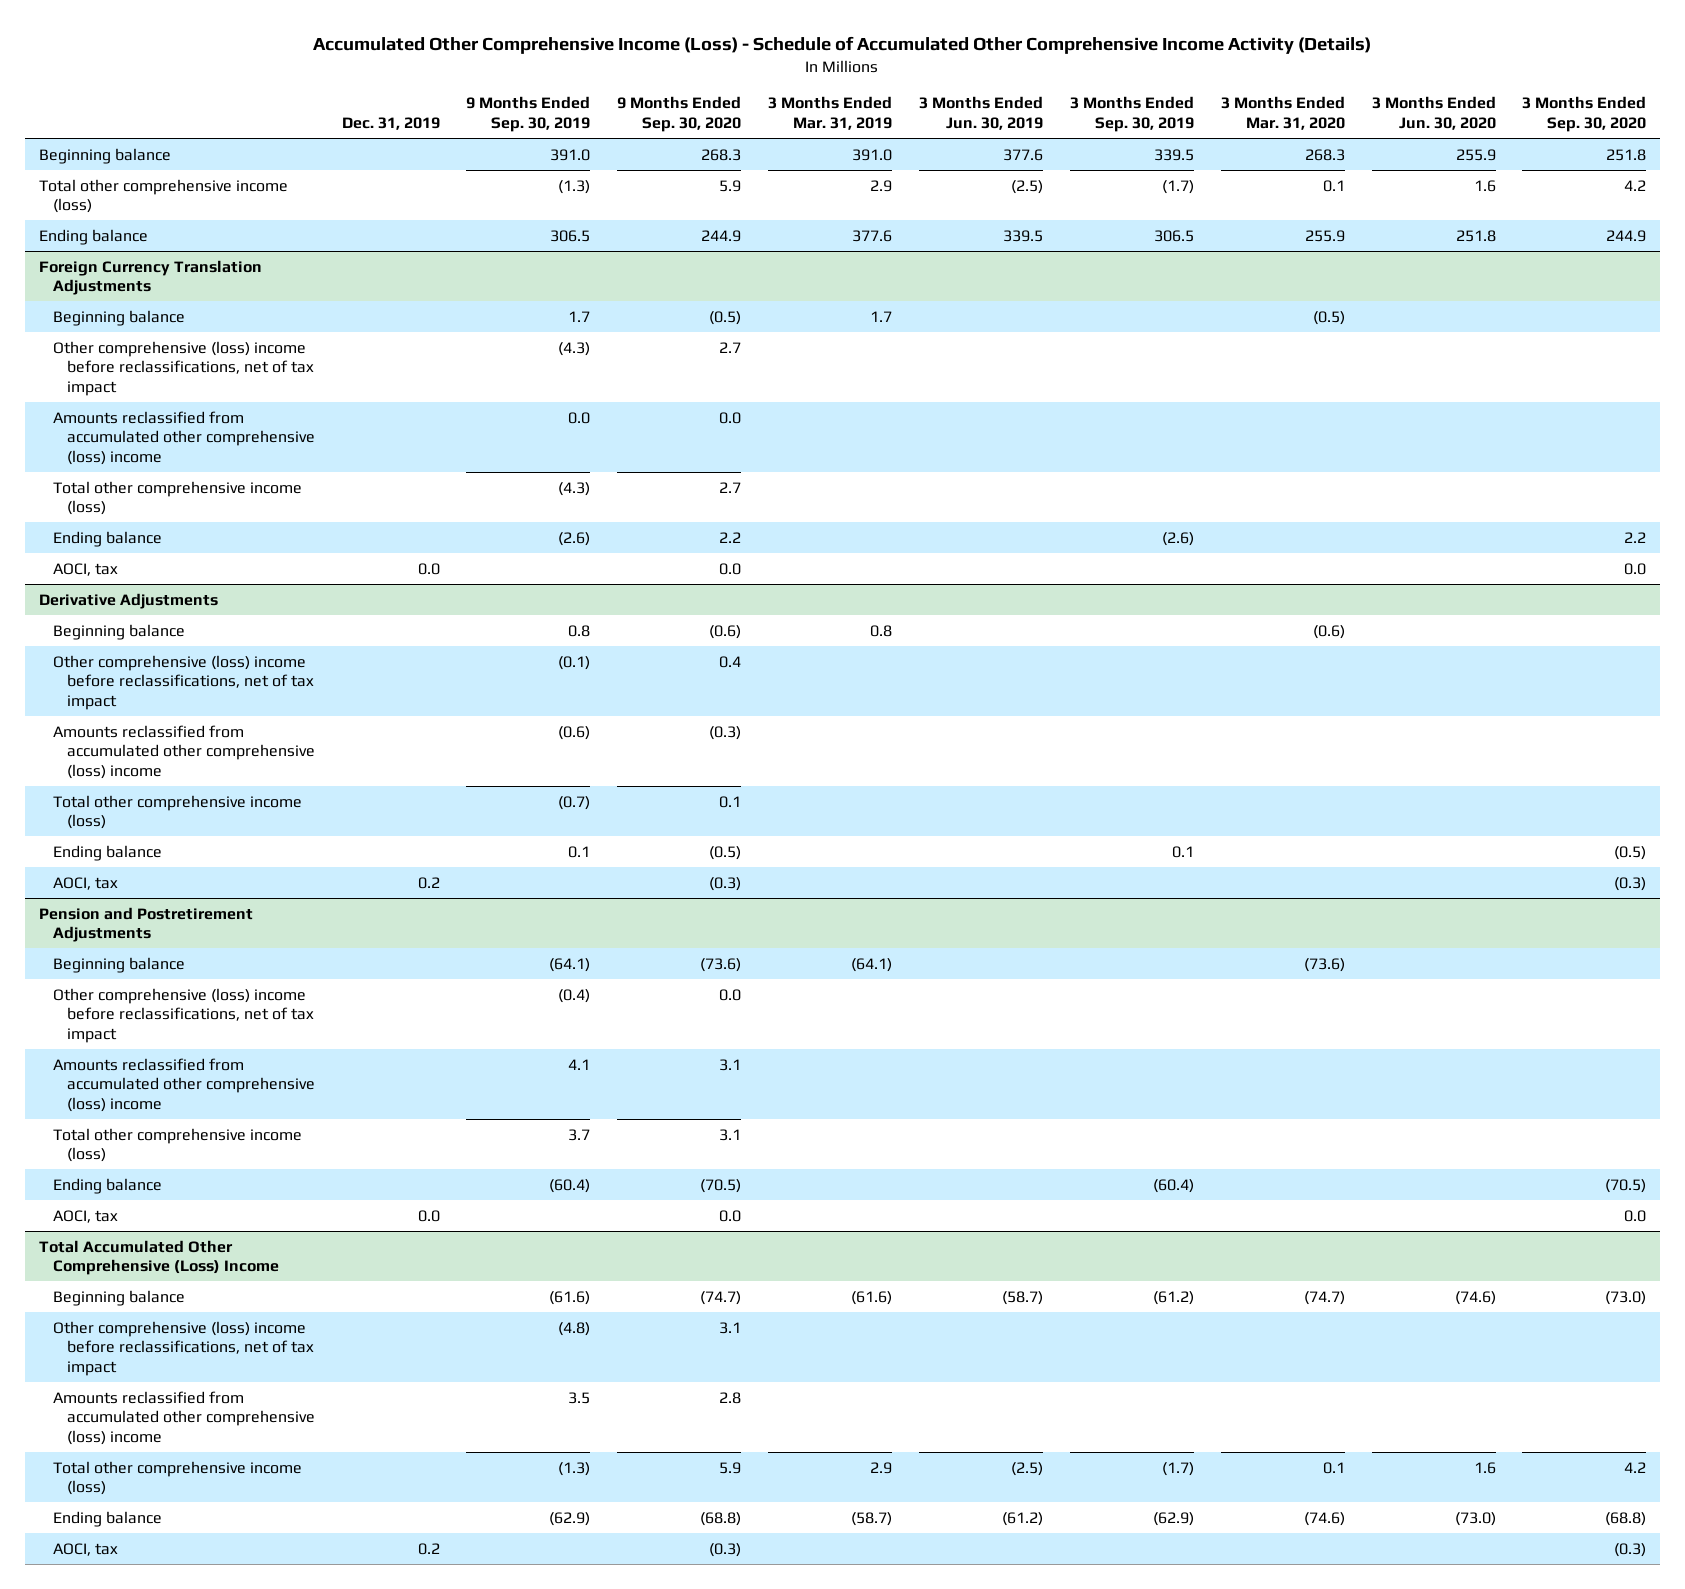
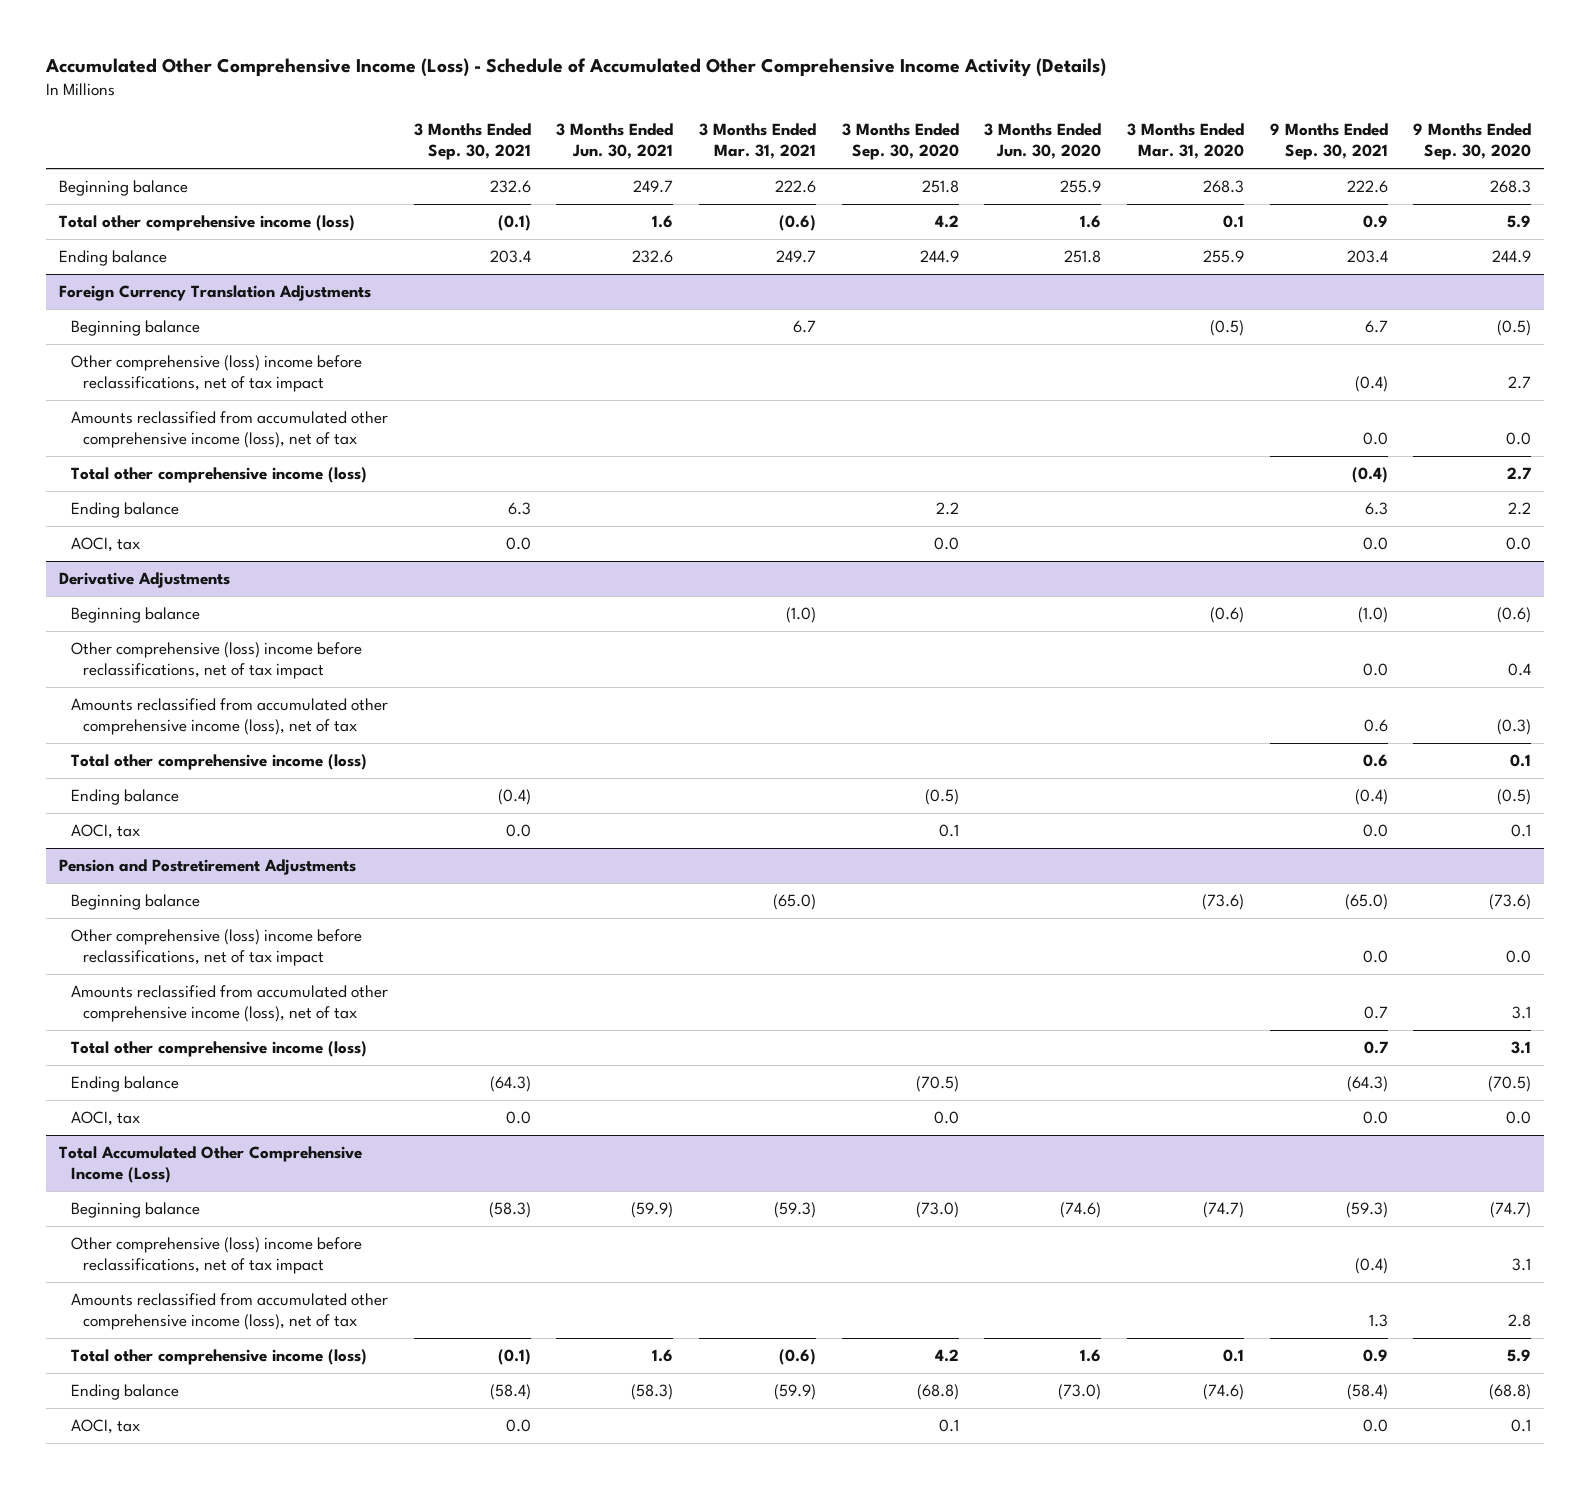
- | Dec. 31, 2019 | 9 Months Ended Sep. 30, 2019 | 9 Months Ended Sep. 30, 2020 | 3 Months Ended Mar. 31, 2019 | 3 Months Ended Jun. 30, 2019 | 3 Months Ended Sep. 30, 2019 | 3 Months Ended Mar. 31, 2020 | 3 Months Ended Jun. 30, 2020 | 3 Months Ended Sep. 30, 2020
+ | 3 Months Ended Sep. 30, 2021 | 3 Months Ended Jun. 30, 2021 | 3 Months Ended Mar. 31, 2021 | 3 Months Ended Sep. 30, 2020 | 3 Months Ended Jun. 30, 2020 | 3 Months Ended Mar. 31, 2020 | 9 Months Ended Sep. 30, 2021 | 9 Months Ended Sep. 30, 2020
@ Foreign Currency Translation Adjustments
- Amounts reclassified from accumulated other comprehensive (loss) income | | 0.0 | 0.0 | | | | | |
+ Amounts reclassified from accumulated other comprehensive income (loss), net of tax | | | | | | | 0.0 | 0.0
@ Derivative Adjustments
- Amounts reclassified from accumulated other comprehensive (loss) income | | (0.6) | (0.3) | | | | | |
+ Amounts reclassified from accumulated other comprehensive income (loss), net of tax | | | | | | | 0.6 | (0.3)
- AOCI, tax | 0.2 | | (0.3) | | | | | | (0.3)
+ AOCI, tax | 0.0 | | | 0.1 | | | 0.0 | 0.1
@ Pension and Postretirement Adjustments
- Amounts reclassified from accumulated other comprehensive (loss) income | | 4.1 | 3.1 | | | | | |
+ Amounts reclassified from accumulated other comprehensive income (loss), net of tax | | | | | | | 0.7 | 3.1
- Total Accumulated Other Comprehensive (Loss) Income
+ Total Accumulated Other Comprehensive Income (Loss)
- Amounts reclassified from accumulated other comprehensive (loss) income | | 3.5 | 2.8 | | | | | |
+ Amounts reclassified from accumulated other comprehensive income (loss), net of tax | | | | | | | 1.3 | 2.8
- AOCI, tax | 0.2 | | (0.3) | | | | | | (0.3)
+ AOCI, tax | 0.0 | | | 0.1 | | | 0.0 | 0.1

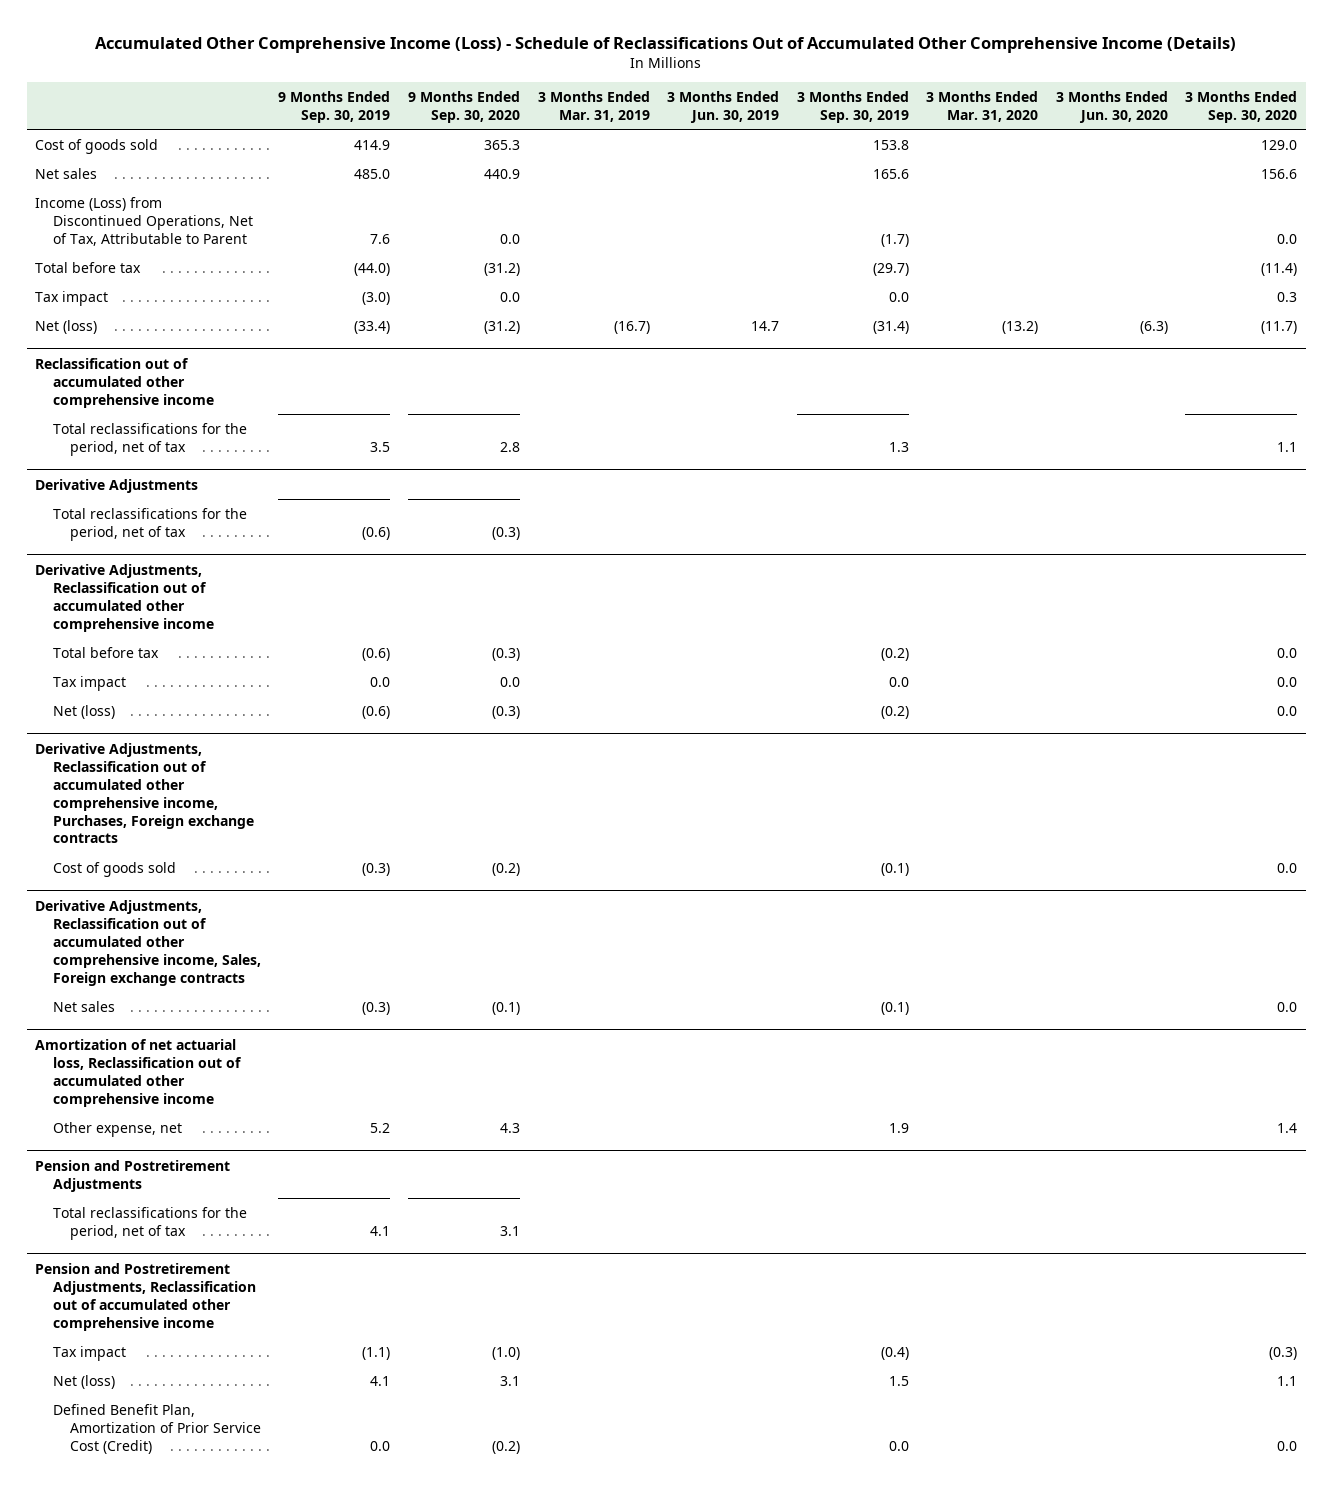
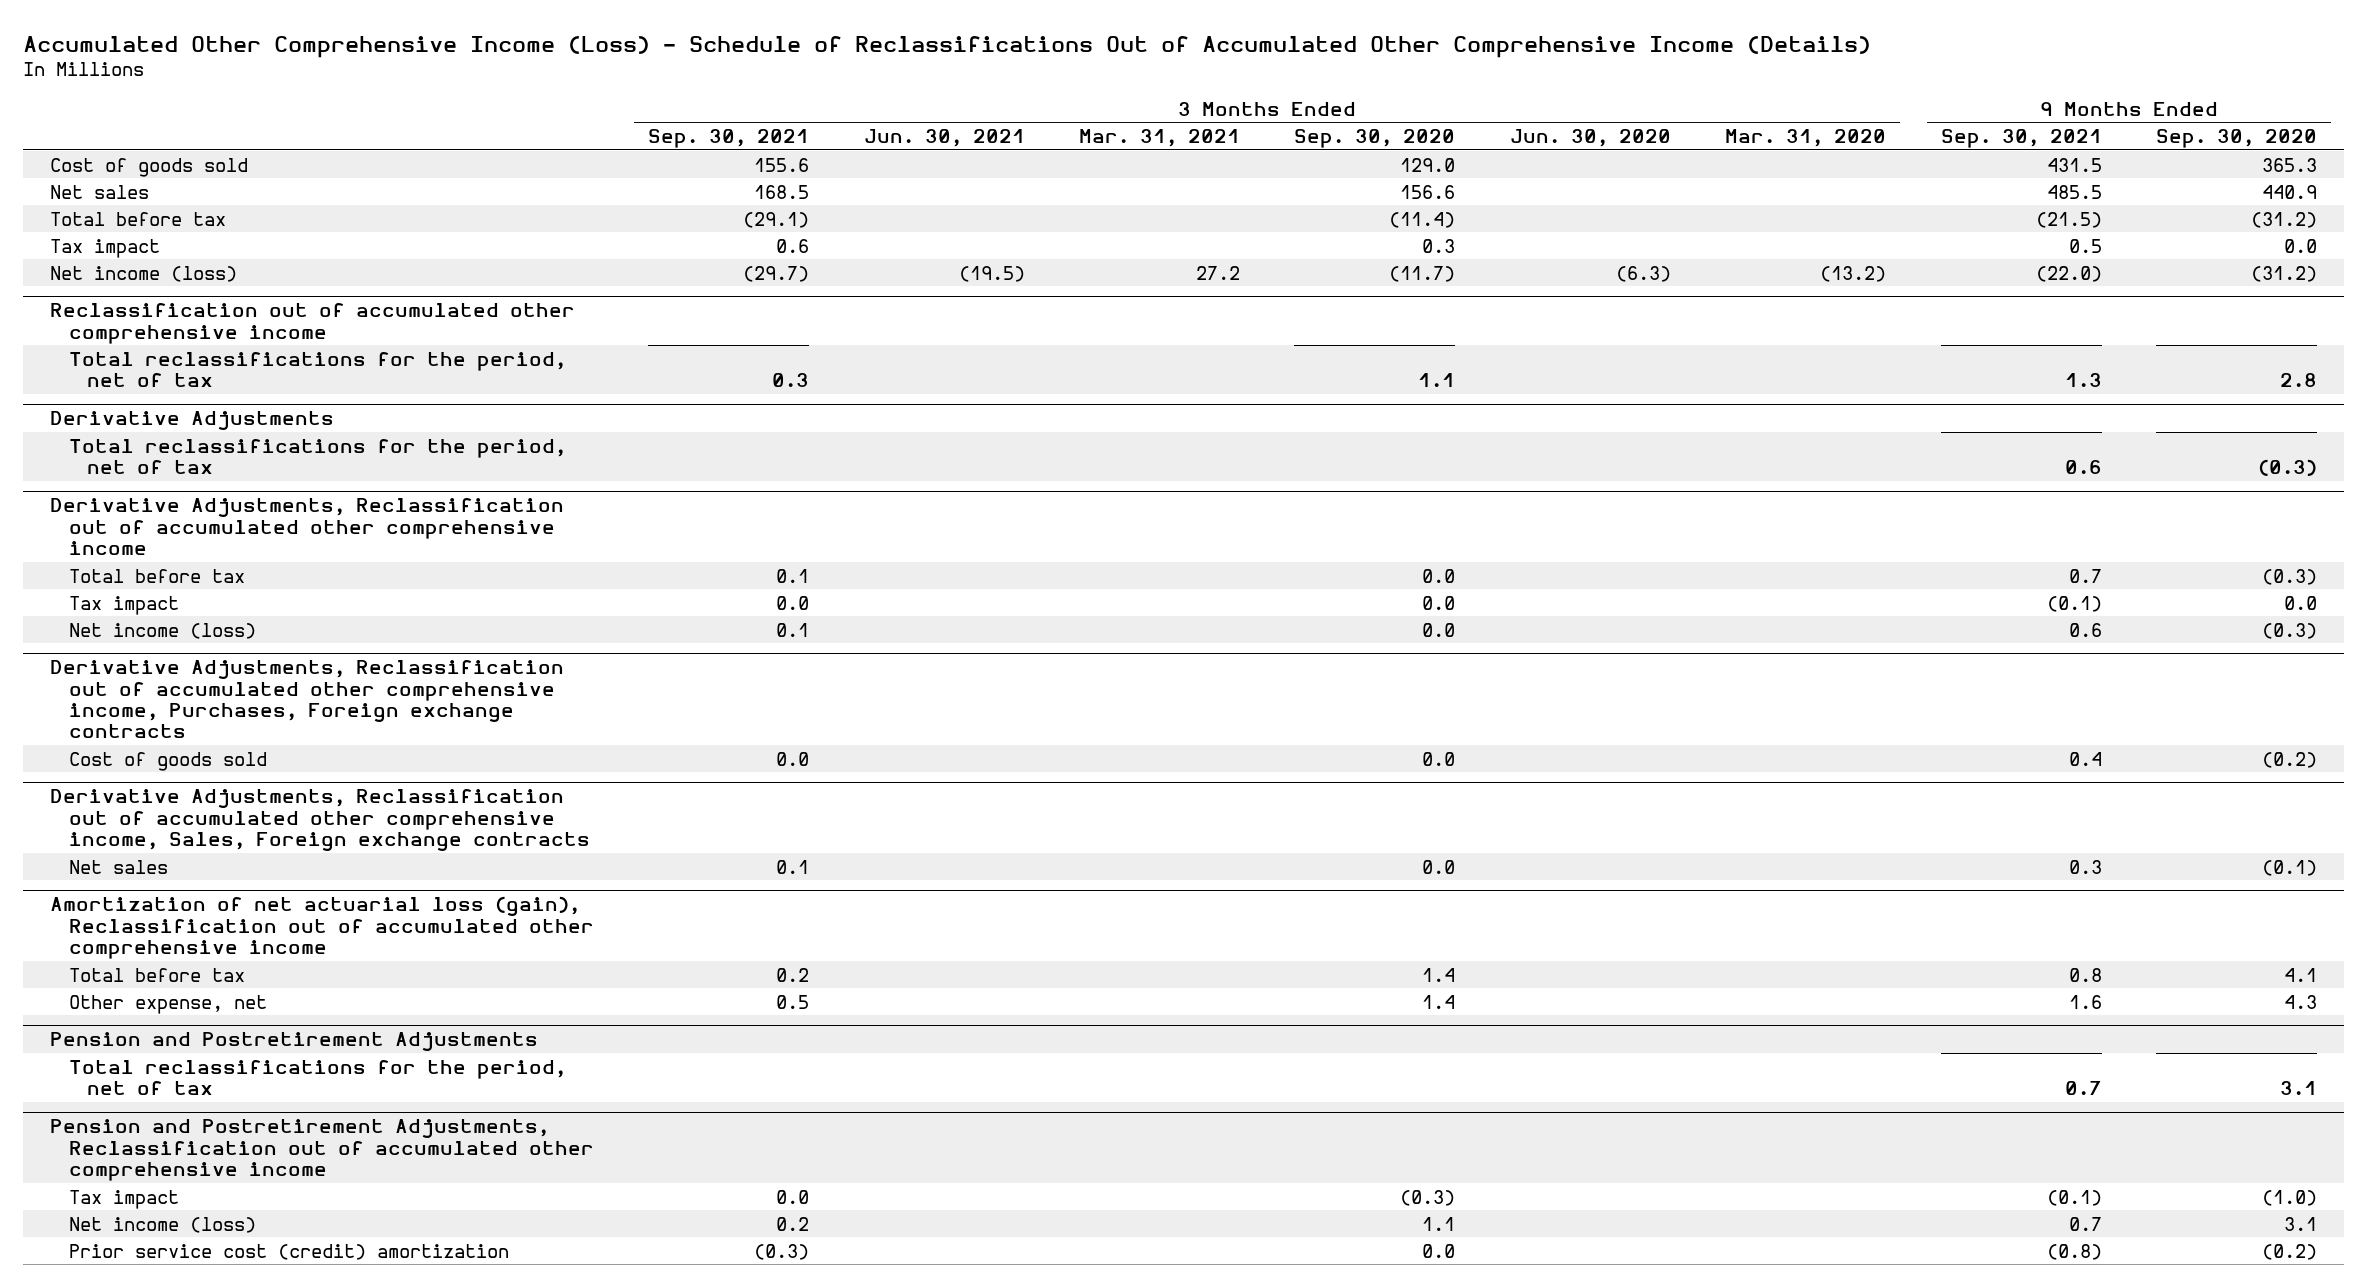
- | 9 Months Ended Sep. 30, 2019 | 9 Months Ended Sep. 30, 2020 | 3 Months Ended Mar. 31, 2019 | 3 Months Ended Jun. 30, 2019 | 3 Months Ended Sep. 30, 2019 | 3 Months Ended Mar. 31, 2020 | 3 Months Ended Jun. 30, 2020 | 3 Months Ended Sep. 30, 2020
+ | 3 Months Ended Sep. 30, 2021 | 3 Months Ended Jun. 30, 2021 | 3 Months Ended Mar. 31, 2021 | 3 Months Ended Sep. 30, 2020 | 3 Months Ended Jun. 30, 2020 | 3 Months Ended Mar. 31, 2020 | 9 Months Ended Sep. 30, 2021 | 9 Months Ended Sep. 30, 2020
- Income (Loss) from Discontinued Operations, Net of Tax, Attributable to Parent | 7.6 | 0.0 | | | (1.7) | | | 0.0
- Net (loss) | (33.4) | (31.2) | (16.7) | 14.7 | (31.4) | (13.2) | (6.3) | (11.7)
+ Net income (loss) | (29.7) | (19.5) | 27.2 | (11.7) | (6.3) | (13.2) | (22.0) | (31.2)
@ Derivative Adjustments, Reclassification out of accumulated other comprehensive income
- Net (loss) | (0.6) | (0.3) | | | (0.2) | | | 0.0
+ Net income (loss) | 0.1 | | | 0.0 | | | 0.6 | (0.3)
- Amortization of net actuarial loss, Reclassification out of accumulated other comprehensive income
+ Amortization of net actuarial loss (gain), Reclassification out of accumulated other comprehensive income
+ Total before tax | 0.2 | | | 1.4 | | | 0.8 | 4.1
@ Pension and Postretirement Adjustments, Reclassification out of accumulated other comprehensive income
- Net (loss) | 4.1 | 3.1 | | | 1.5 | | | 1.1
- Defined Benefit Plan, Amortization of Prior Service Cost (Credit) | 0.0 | (0.2) | | | 0.0 | | | 0.0
+ Net income (loss) | 0.2 | | | 1.1 | | | 0.7 | 3.1
+ Prior service cost (credit) amortization | (0.3) | | | 0.0 | | | (0.8) | (0.2)

